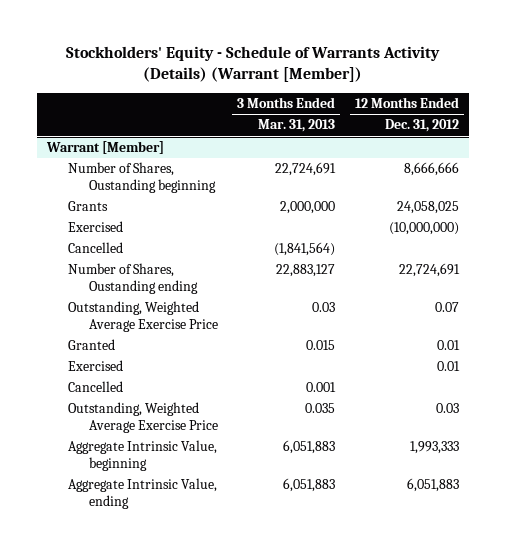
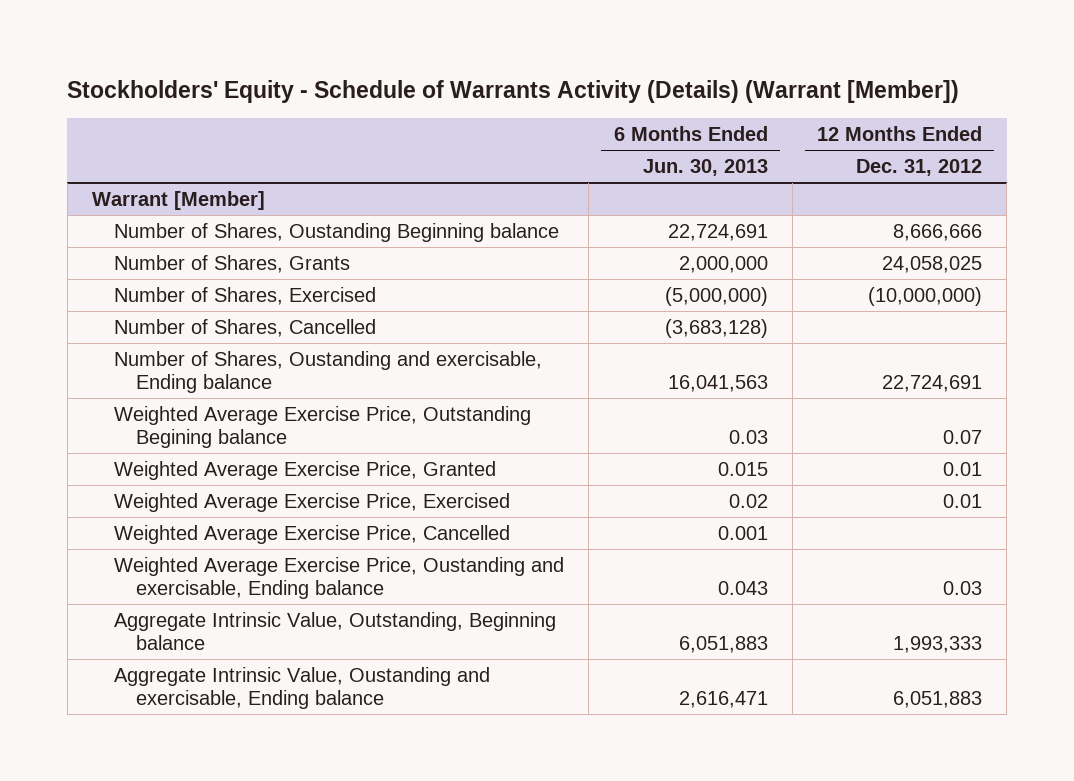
- | 3 Months Ended Mar. 31, 2013 | 12 Months Ended Dec. 31, 2012
+ | 6 Months Ended Jun. 30, 2013 | 12 Months Ended Dec. 31, 2012
@ Warrant [Member]
- Number of Shares, Oustanding beginning | 22,724,691 | 8,666,666
- Grants | 2,000,000 | 24,058,025
- Exercised | | (10,000,000)
- Cancelled | (1,841,564) |
- Number of Shares, Oustanding ending | 22,883,127 | 22,724,691
- Outstanding, Weighted Average Exercise Price | 0.03 | 0.07
- Granted | 0.015 | 0.01
- Exercised | | 0.01
- Cancelled | 0.001 |
- Outstanding, Weighted Average Exercise Price | 0.035 | 0.03
- Aggregate Intrinsic Value, beginning | 6,051,883 | 1,993,333
- Aggregate Intrinsic Value, ending | 6,051,883 | 6,051,883
+ Number of Shares, Oustanding Beginning balance | 22,724,691 | 8,666,666
+ Number of Shares, Grants | 2,000,000 | 24,058,025
+ Number of Shares, Exercised | (5,000,000) | (10,000,000)
+ Number of Shares, Cancelled | (3,683,128) |
+ Number of Shares, Oustanding and exercisable, Ending balance | 16,041,563 | 22,724,691
+ Weighted Average Exercise Price, Outstanding Begining balance | 0.03 | 0.07
+ Weighted Average Exercise Price, Granted | 0.015 | 0.01
+ Weighted Average Exercise Price, Exercised | 0.02 | 0.01
+ Weighted Average Exercise Price, Cancelled | 0.001 |
+ Weighted Average Exercise Price, Oustanding and exercisable, Ending balance | 0.043 | 0.03
+ Aggregate Intrinsic Value, Outstanding, Beginning balance | 6,051,883 | 1,993,333
+ Aggregate Intrinsic Value, Oustanding and exercisable, Ending balance | 2,616,471 | 6,051,883

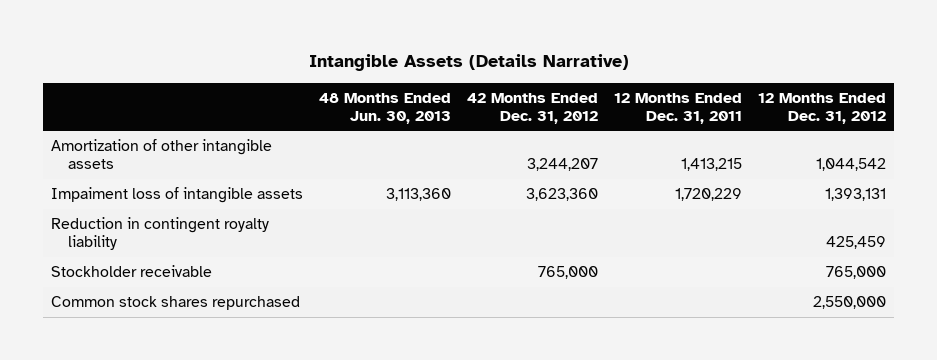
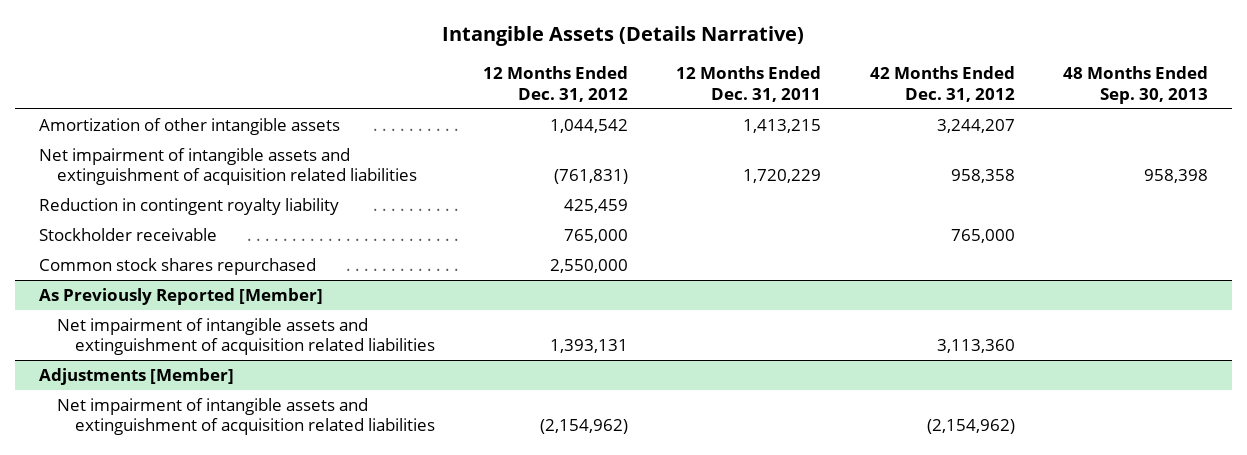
- | 48 Months Ended Jun. 30, 2013 | 42 Months Ended Dec. 31, 2012 | 12 Months Ended Dec. 31, 2011 | 12 Months Ended Dec. 31, 2012
+ | 12 Months Ended Dec. 31, 2012 | 12 Months Ended Dec. 31, 2011 | 42 Months Ended Dec. 31, 2012 | 48 Months Ended Sep. 30, 2013
- Impaiment loss of intangible assets | 3,113,360 | 3,623,360 | 1,720,229 | 1,393,131
+ Net impairment of intangible assets and extinguishment of acquisition related liabilities | (761,831) | 1,720,229 | 958,358 | 958,398
+ As Previously Reported [Member]
+ Net impairment of intangible assets and extinguishment of acquisition related liabilities | 1,393,131 | | 3,113,360 |
+ Adjustments [Member]
+ Net impairment of intangible assets and extinguishment of acquisition related liabilities | (2,154,962) | | (2,154,962) |

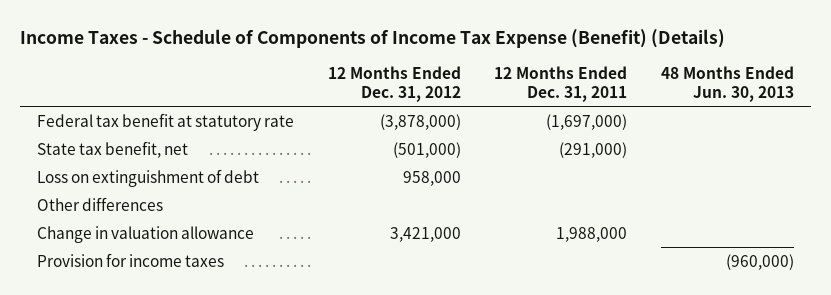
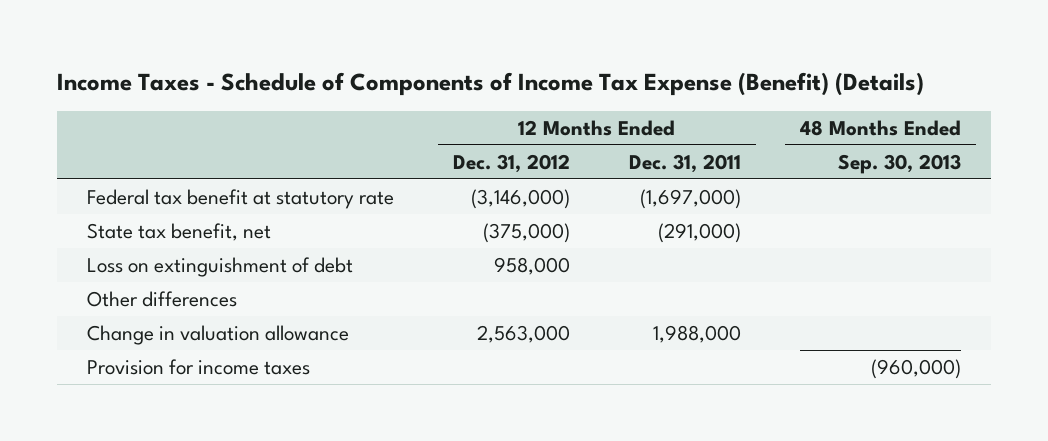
- | 12 Months Ended Dec. 31, 2012 | 12 Months Ended Dec. 31, 2011 | 48 Months Ended Jun. 30, 2013
+ | 12 Months Ended Dec. 31, 2012 | 12 Months Ended Dec. 31, 2011 | 48 Months Ended Sep. 30, 2013
- Federal tax benefit at statutory rate | (3,878,000) | (1,697,000) |
- State tax benefit, net | (501,000) | (291,000) |
+ Federal tax benefit at statutory rate | (3,146,000) | (1,697,000) |
+ State tax benefit, net | (375,000) | (291,000) |
- Change in valuation allowance | 3,421,000 | 1,988,000 |
+ Change in valuation allowance | 2,563,000 | 1,988,000 |

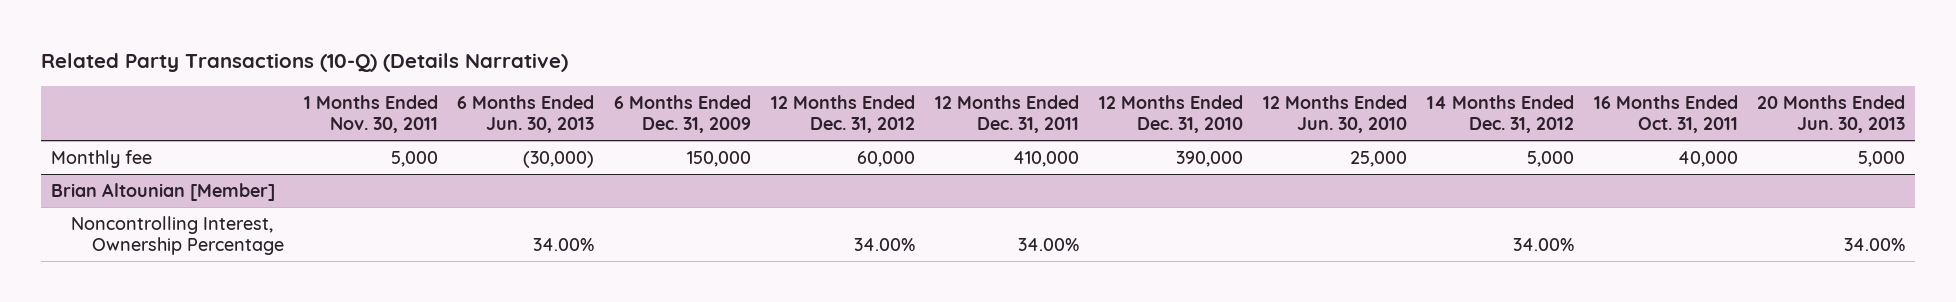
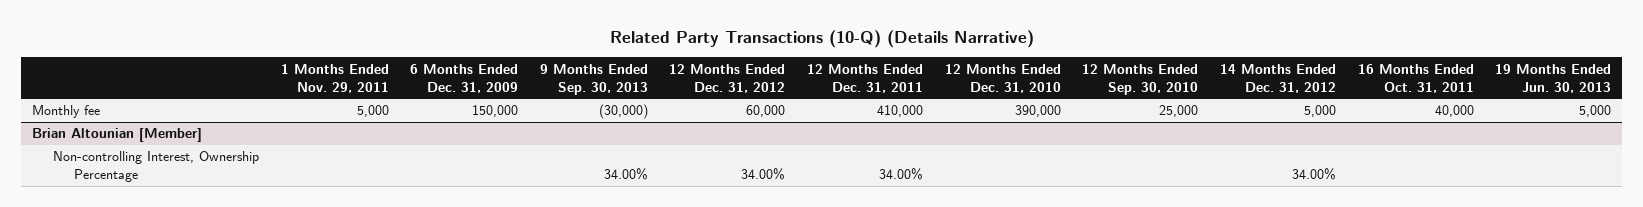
- | 1 Months Ended Nov. 30, 2011 | 6 Months Ended Jun. 30, 2013 | 6 Months Ended Dec. 31, 2009 | 12 Months Ended Dec. 31, 2012 | 12 Months Ended Dec. 31, 2011 | 12 Months Ended Dec. 31, 2010 | 12 Months Ended Jun. 30, 2010 | 14 Months Ended Dec. 31, 2012 | 16 Months Ended Oct. 31, 2011 | 20 Months Ended Jun. 30, 2013
+ | 1 Months Ended Nov. 29, 2011 | 6 Months Ended Dec. 31, 2009 | 9 Months Ended Sep. 30, 2013 | 12 Months Ended Dec. 31, 2012 | 12 Months Ended Dec. 31, 2011 | 12 Months Ended Dec. 31, 2010 | 12 Months Ended Sep. 30, 2010 | 14 Months Ended Dec. 31, 2012 | 16 Months Ended Oct. 31, 2011 | 19 Months Ended Jun. 30, 2013
@ Brian Altounian [Member]
- Noncontrolling Interest, Ownership Percentage | | 34.00% | | 34.00% | 34.00% | | | 34.00% | | 34.00%
+ Non-controlling Interest, Ownership Percentage | | | 34.00% | 34.00% | 34.00% | | | 34.00% | |

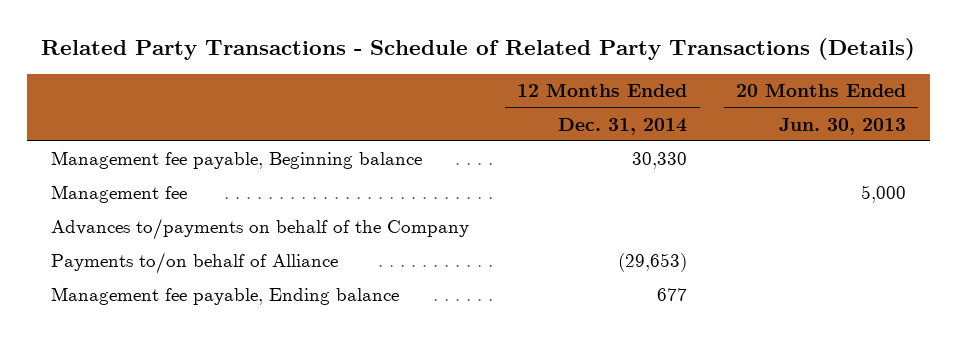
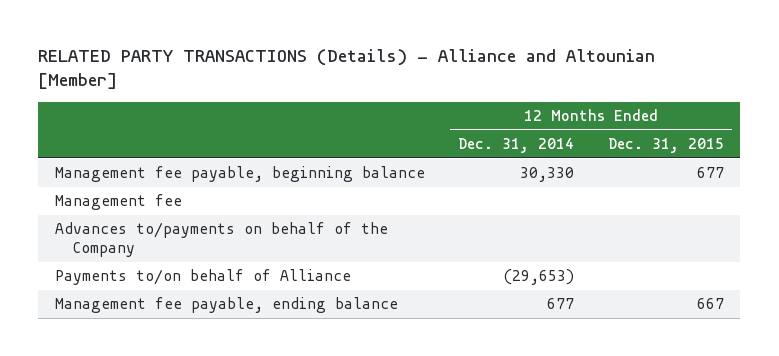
- Related Party Transactions - Schedule of Related Party Transactions (Details)
+ RELATED PARTY TRANSACTIONS (Details) - Alliance and Altounian [Member]
- | 12 Months Ended Dec. 31, 2014 | 20 Months Ended Jun. 30, 2013
+ | 12 Months Ended Dec. 31, 2014 | 12 Months Ended Dec. 31, 2015
- Management fee payable, Beginning balance | 30,330 |
+ Management fee payable, beginning balance | 30,330 | 677
- Management fee payable, Ending balance | 677 |
+ Management fee payable, ending balance | 677 | 667

